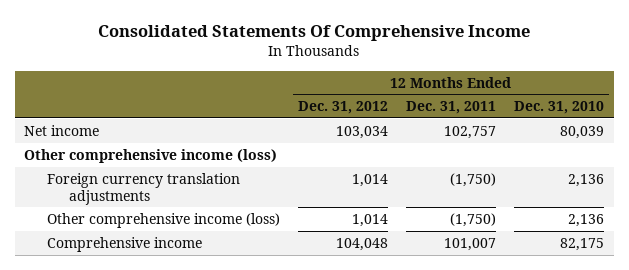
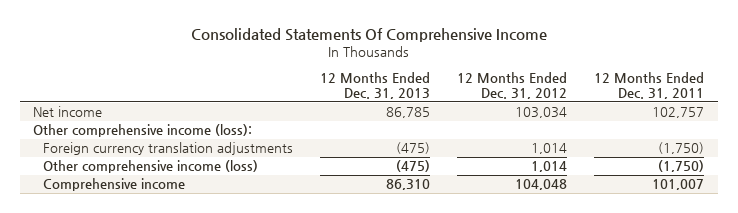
- | 12 Months Ended Dec. 31, 2012 | 12 Months Ended Dec. 31, 2011 | 12 Months Ended Dec. 31, 2010
+ | 12 Months Ended Dec. 31, 2013 | 12 Months Ended Dec. 31, 2012 | 12 Months Ended Dec. 31, 2011
- Other comprehensive income (loss)
+ Other comprehensive income (loss):

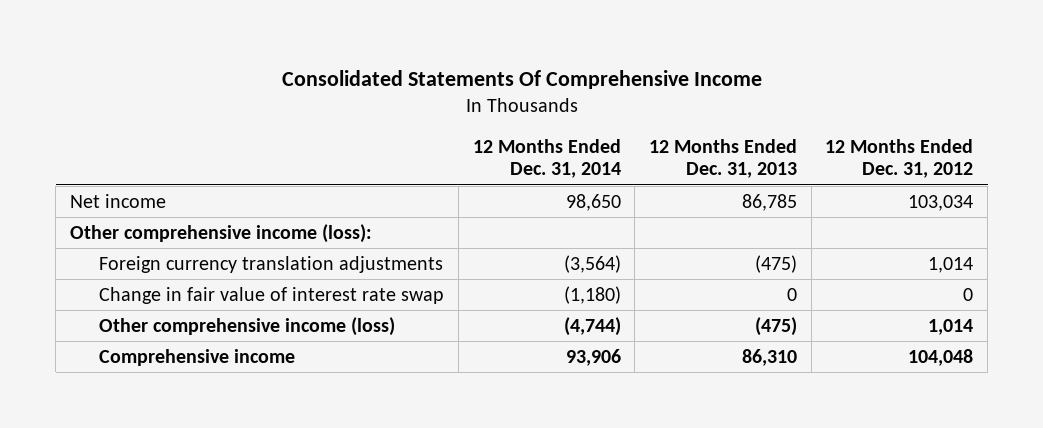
- | 12 Months Ended Dec. 31, 2013 | 12 Months Ended Dec. 31, 2012 | 12 Months Ended Dec. 31, 2011
+ | 12 Months Ended Dec. 31, 2014 | 12 Months Ended Dec. 31, 2013 | 12 Months Ended Dec. 31, 2012
+ Change in fair value of interest rate swap | (1,180) | 0 | 0

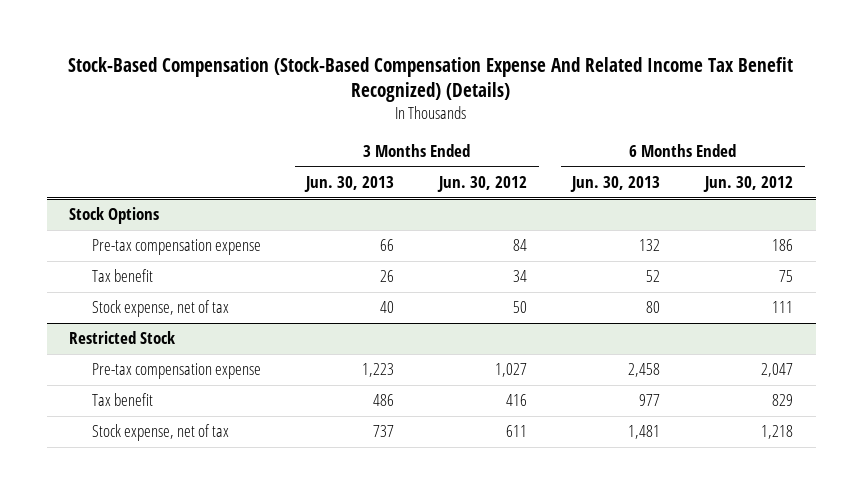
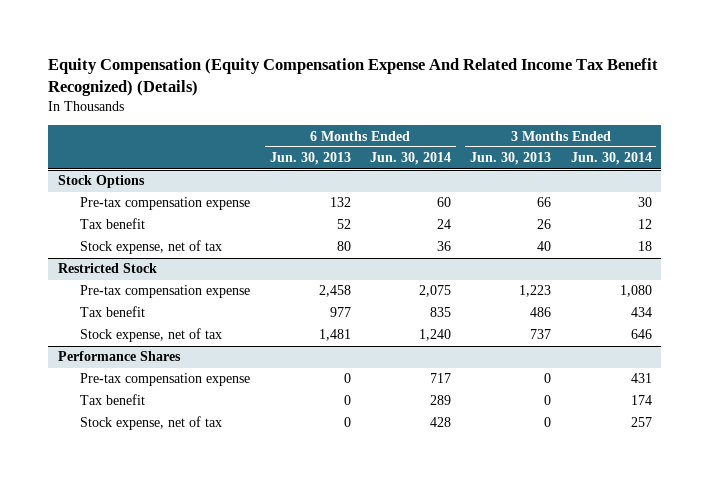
- Stock-Based Compensation (Stock-Based Compensation Expense And Related Income Tax Benefit Recognized) (Details)
+ Equity Compensation (Equity Compensation Expense And Related Income Tax Benefit Recognized) (Details)
- | 3 Months Ended Jun. 30, 2013 | 3 Months Ended Jun. 30, 2012 | 6 Months Ended Jun. 30, 2013 | 6 Months Ended Jun. 30, 2012
+ | 6 Months Ended Jun. 30, 2013 | 6 Months Ended Jun. 30, 2014 | 3 Months Ended Jun. 30, 2013 | 3 Months Ended Jun. 30, 2014
+ Performance Shares
+ Pre-tax compensation expense | 0 | 717 | 0 | 431
+ Tax benefit | 0 | 289 | 0 | 174
+ Stock expense, net of tax | 0 | 428 | 0 | 257

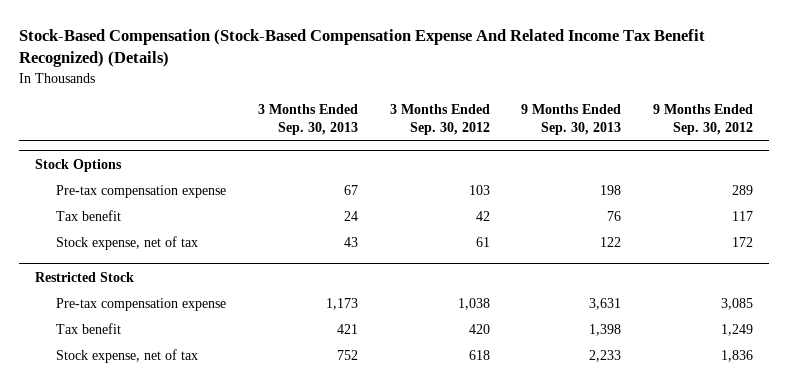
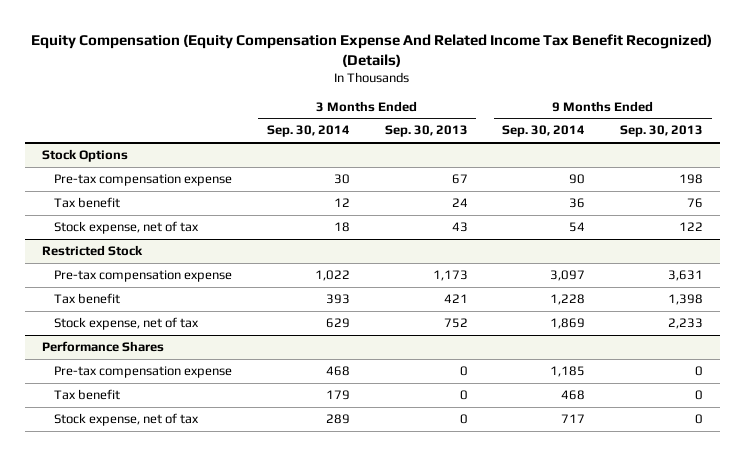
- Stock-Based Compensation (Stock-Based Compensation Expense And Related Income Tax Benefit Recognized) (Details)
+ Equity Compensation (Equity Compensation Expense And Related Income Tax Benefit Recognized) (Details)
- | 3 Months Ended Sep. 30, 2013 | 3 Months Ended Sep. 30, 2012 | 9 Months Ended Sep. 30, 2013 | 9 Months Ended Sep. 30, 2012
+ | 3 Months Ended Sep. 30, 2014 | 3 Months Ended Sep. 30, 2013 | 9 Months Ended Sep. 30, 2014 | 9 Months Ended Sep. 30, 2013
+ Performance Shares
+ Pre-tax compensation expense | 468 | 0 | 1,185 | 0
+ Tax benefit | 179 | 0 | 468 | 0
+ Stock expense, net of tax | 289 | 0 | 717 | 0

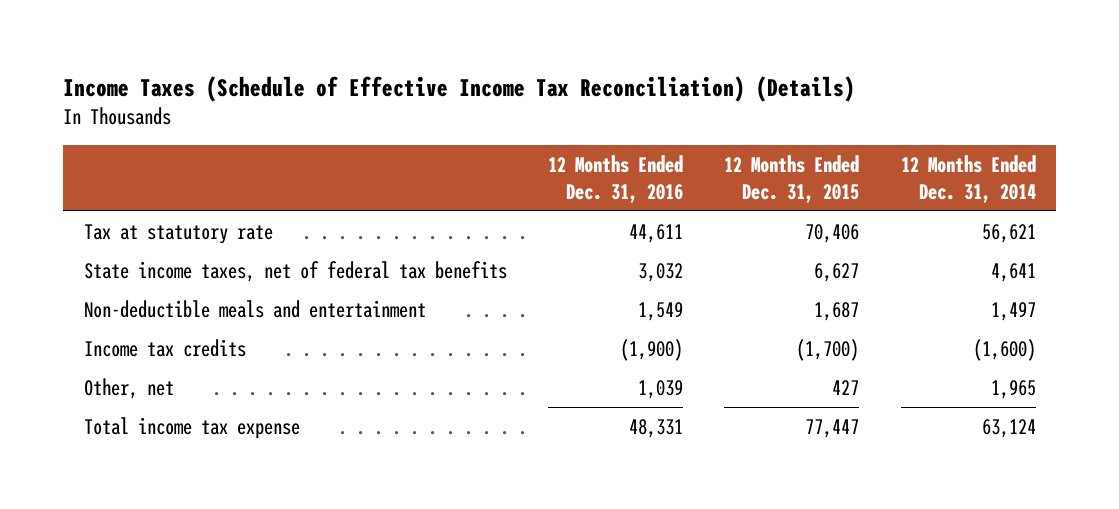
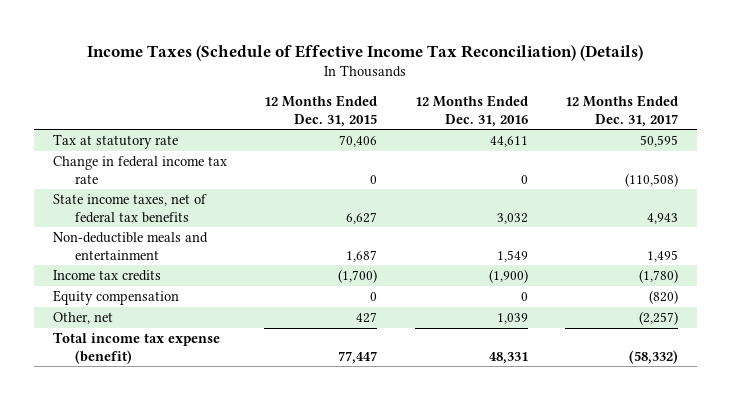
- | 12 Months Ended Dec. 31, 2016 | 12 Months Ended Dec. 31, 2015 | 12 Months Ended Dec. 31, 2014
+ | 12 Months Ended Dec. 31, 2015 | 12 Months Ended Dec. 31, 2016 | 12 Months Ended Dec. 31, 2017
+ Change in federal income tax rate | 0 | 0 | (110,508)
+ Equity compensation | 0 | 0 | (820)
- Total income tax expense | 48,331 | 77,447 | 63,124
+ Total income tax expense (benefit) | 77,447 | 48,331 | (58,332)

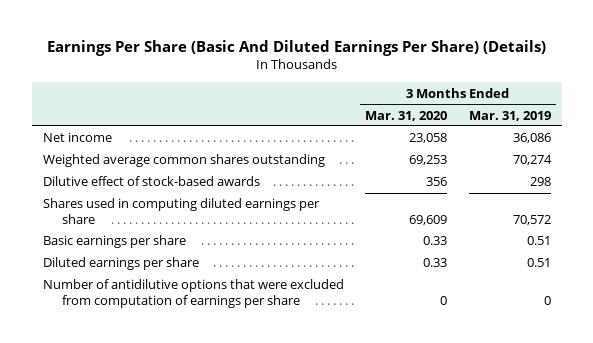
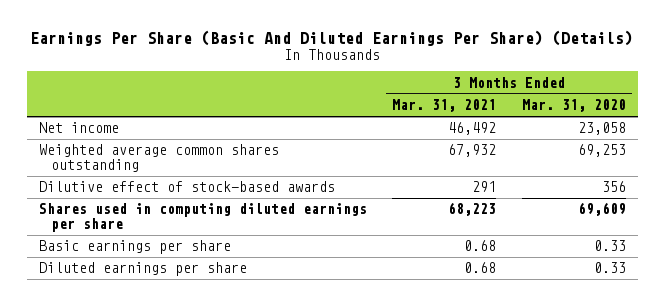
- | 3 Months Ended Mar. 31, 2020 | 3 Months Ended Mar. 31, 2019
+ | 3 Months Ended Mar. 31, 2021 | 3 Months Ended Mar. 31, 2020
- Number of antidilutive options that were excluded from computation of earnings per share | 0 | 0

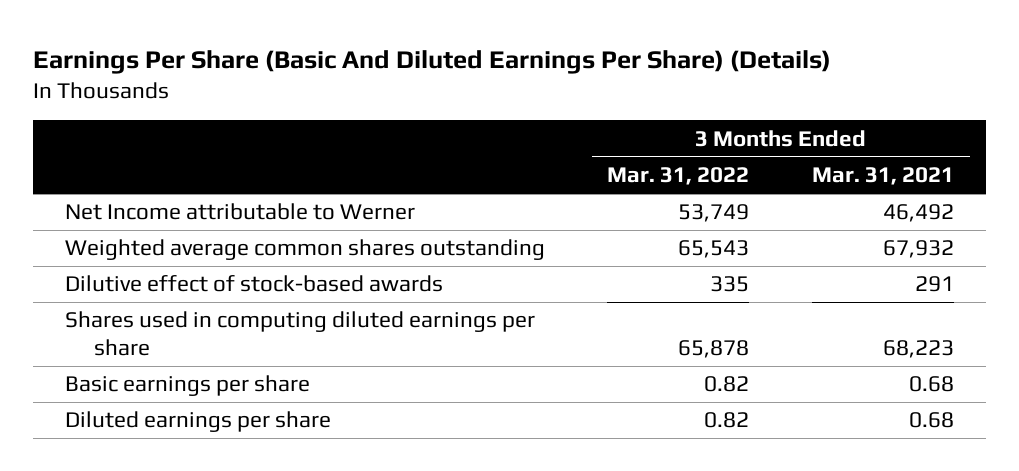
- | 3 Months Ended Mar. 31, 2021 | 3 Months Ended Mar. 31, 2020
+ | 3 Months Ended Mar. 31, 2022 | 3 Months Ended Mar. 31, 2021
- Net income | 46,492 | 23,058
+ Net Income attributable to Werner | 53,749 | 46,492

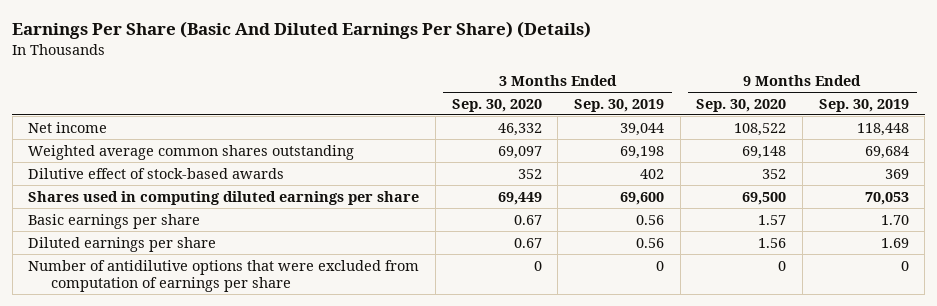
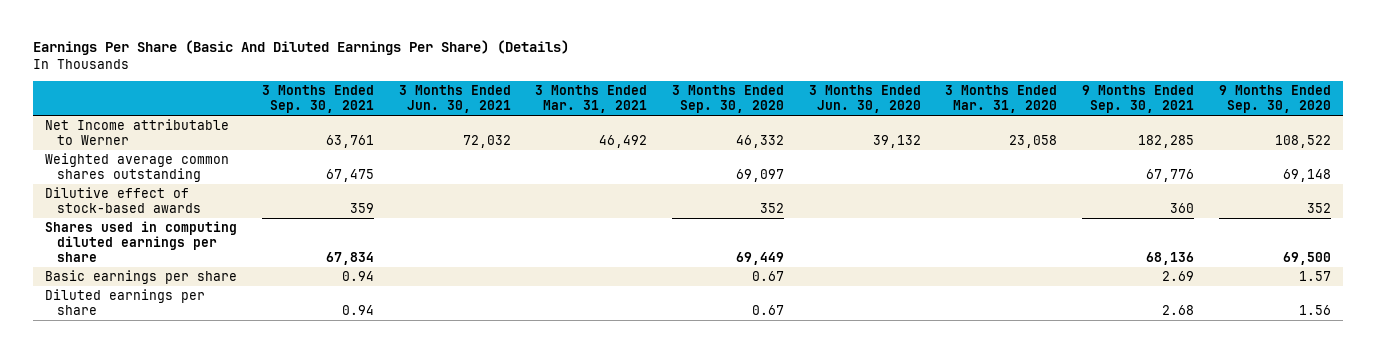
- | 3 Months Ended Sep. 30, 2020 | 3 Months Ended Sep. 30, 2019 | 9 Months Ended Sep. 30, 2020 | 9 Months Ended Sep. 30, 2019
+ | 3 Months Ended Sep. 30, 2021 | 3 Months Ended Jun. 30, 2021 | 3 Months Ended Mar. 31, 2021 | 3 Months Ended Sep. 30, 2020 | 3 Months Ended Jun. 30, 2020 | 3 Months Ended Mar. 31, 2020 | 9 Months Ended Sep. 30, 2021 | 9 Months Ended Sep. 30, 2020
- Net income | 46,332 | 39,044 | 108,522 | 118,448
+ Net Income attributable to Werner | 63,761 | 72,032 | 46,492 | 46,332 | 39,132 | 23,058 | 182,285 | 108,522
- Number of antidilutive options that were excluded from computation of earnings per share | 0 | 0 | 0 | 0

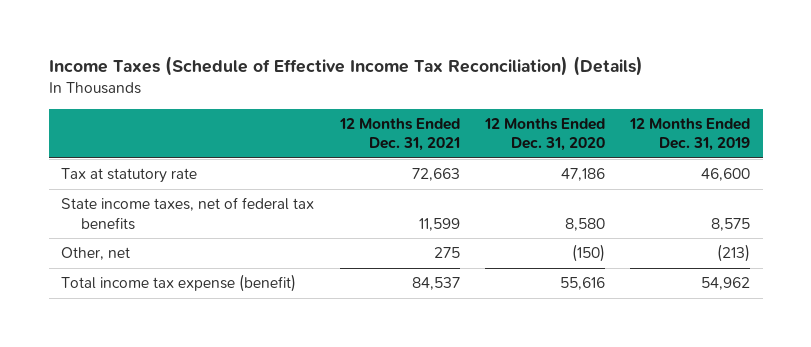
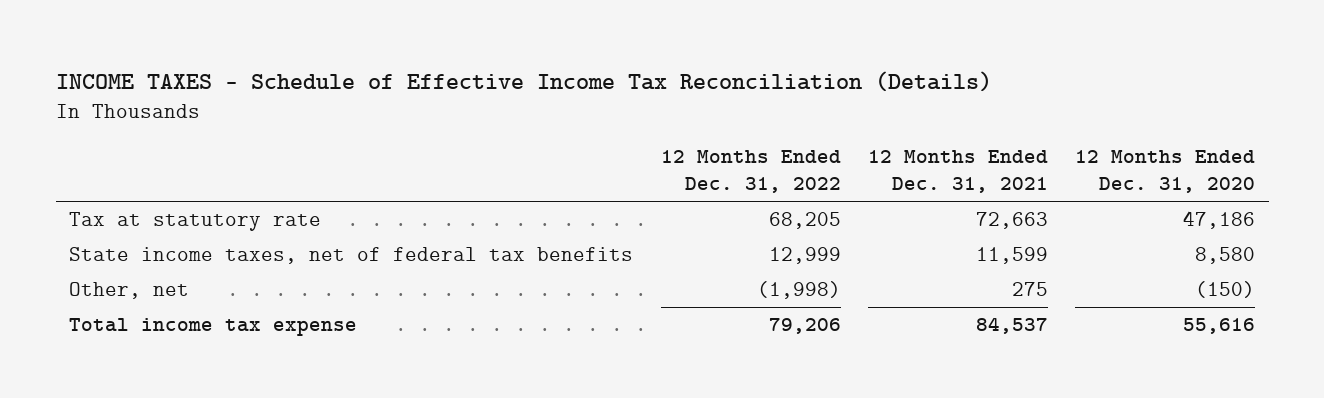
- Income Taxes (Schedule of Effective Income Tax Reconciliation) (Details)
+ INCOME TAXES - Schedule of Effective Income Tax Reconciliation (Details)
- | 12 Months Ended Dec. 31, 2021 | 12 Months Ended Dec. 31, 2020 | 12 Months Ended Dec. 31, 2019
+ | 12 Months Ended Dec. 31, 2022 | 12 Months Ended Dec. 31, 2021 | 12 Months Ended Dec. 31, 2020
- Total income tax expense (benefit) | 84,537 | 55,616 | 54,962
+ Total income tax expense | 79,206 | 84,537 | 55,616

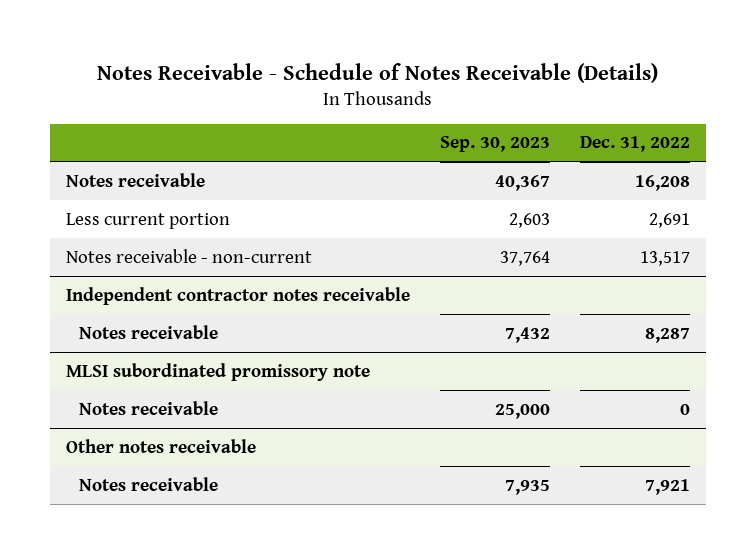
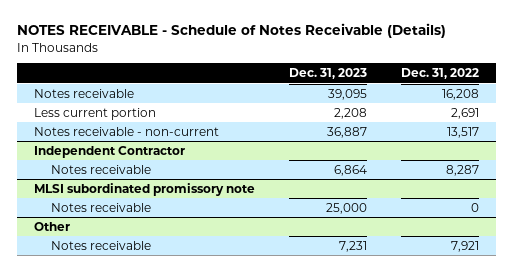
- Notes Receivable - Schedule of Notes Receivable (Details)
+ NOTES RECEIVABLE - Schedule of Notes Receivable (Details)
- | Sep. 30, 2023 | Dec. 31, 2022
+ | Dec. 31, 2023 | Dec. 31, 2022
- Independent contractor notes receivable
+ Independent Contractor
- Other notes receivable
+ Other

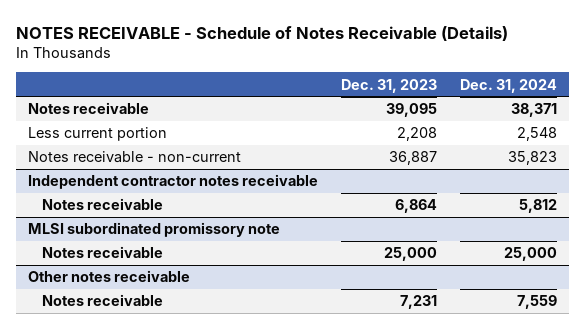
- | Dec. 31, 2023 | Dec. 31, 2022
+ | Dec. 31, 2023 | Dec. 31, 2024
- Independent Contractor
+ Independent contractor notes receivable
- Other
+ Other notes receivable

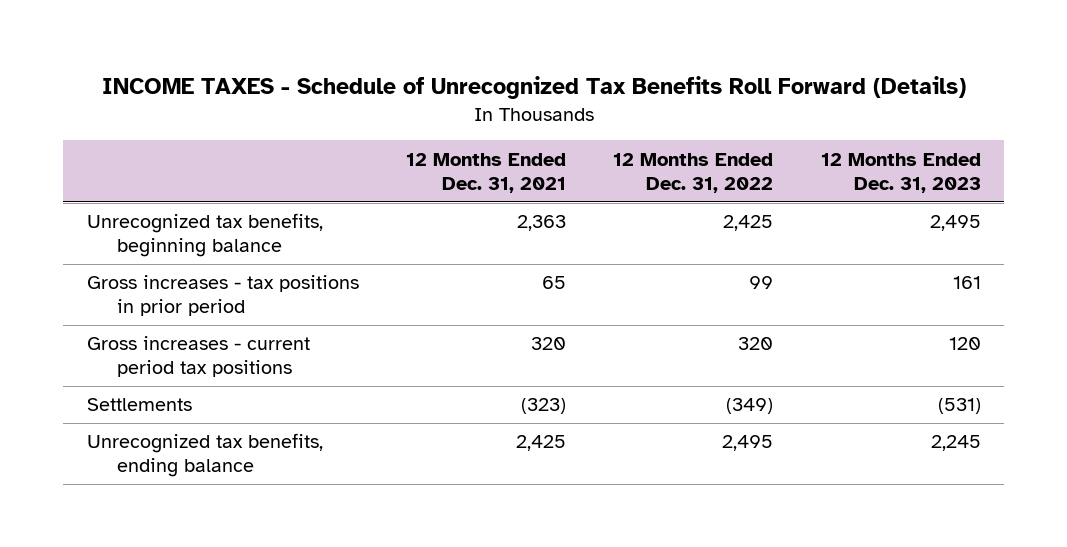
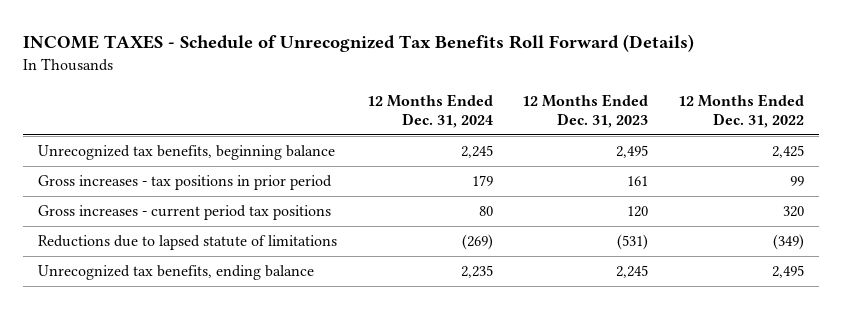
- | 12 Months Ended Dec. 31, 2021 | 12 Months Ended Dec. 31, 2022 | 12 Months Ended Dec. 31, 2023
+ | 12 Months Ended Dec. 31, 2024 | 12 Months Ended Dec. 31, 2023 | 12 Months Ended Dec. 31, 2022
- Settlements | (323) | (349) | (531)
+ Reductions due to lapsed statute of limitations | (269) | (531) | (349)

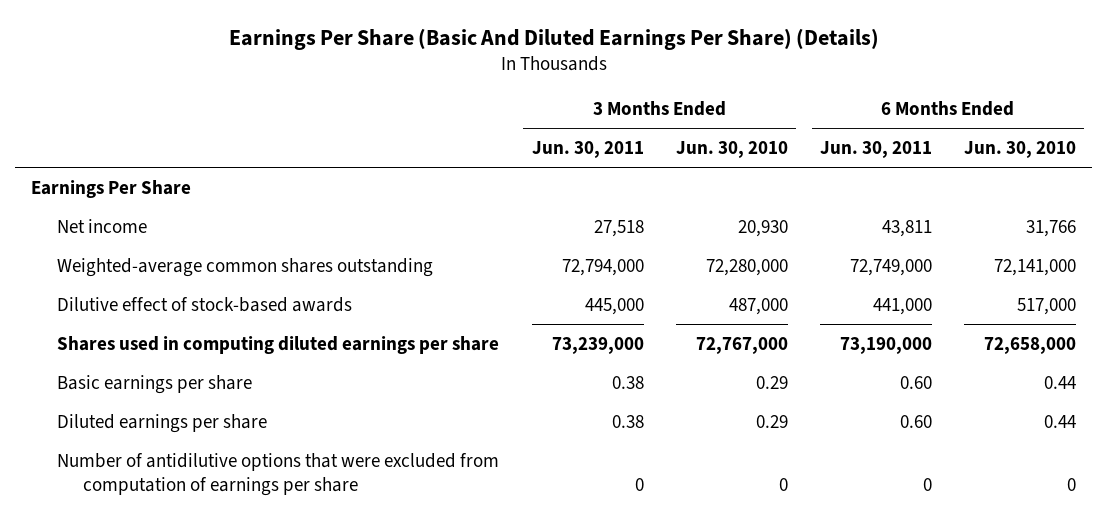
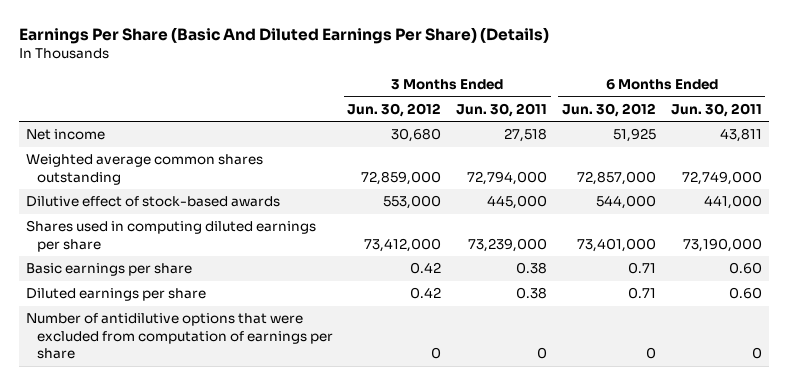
- | 3 Months Ended Jun. 30, 2011 | 3 Months Ended Jun. 30, 2010 | 6 Months Ended Jun. 30, 2011 | 6 Months Ended Jun. 30, 2010
+ | 3 Months Ended Jun. 30, 2012 | 3 Months Ended Jun. 30, 2011 | 6 Months Ended Jun. 30, 2012 | 6 Months Ended Jun. 30, 2011
- Earnings Per Share
- Weighted-average common shares outstanding | 72,794,000 | 72,280,000 | 72,749,000 | 72,141,000
+ Weighted average common shares outstanding | 72,859,000 | 72,794,000 | 72,857,000 | 72,749,000

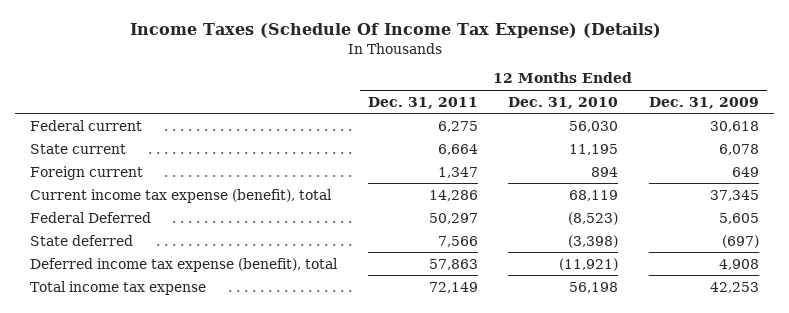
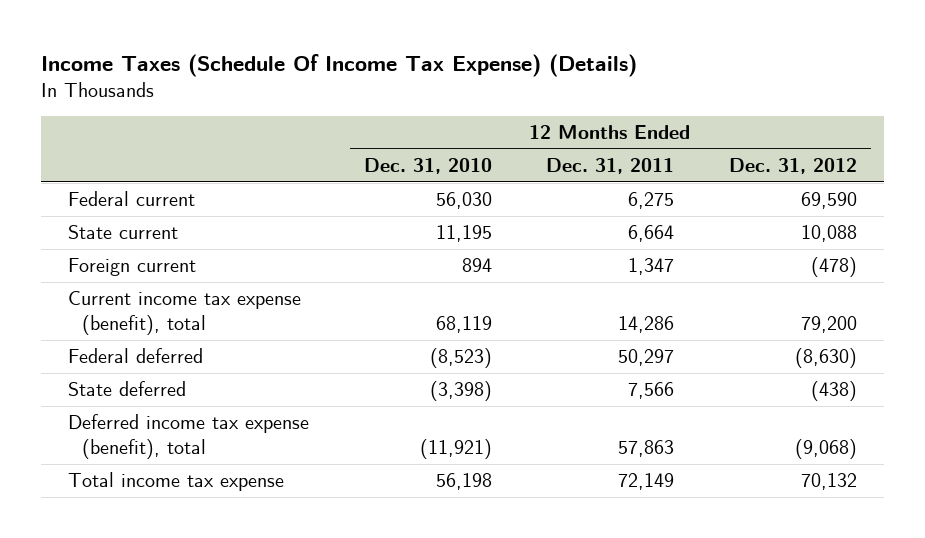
- | 12 Months Ended Dec. 31, 2011 | 12 Months Ended Dec. 31, 2010 | 12 Months Ended Dec. 31, 2009
+ | 12 Months Ended Dec. 31, 2010 | 12 Months Ended Dec. 31, 2011 | 12 Months Ended Dec. 31, 2012
- Federal Deferred | 50,297 | (8,523) | 5,605
+ Federal deferred | (8,523) | 50,297 | (8,630)

